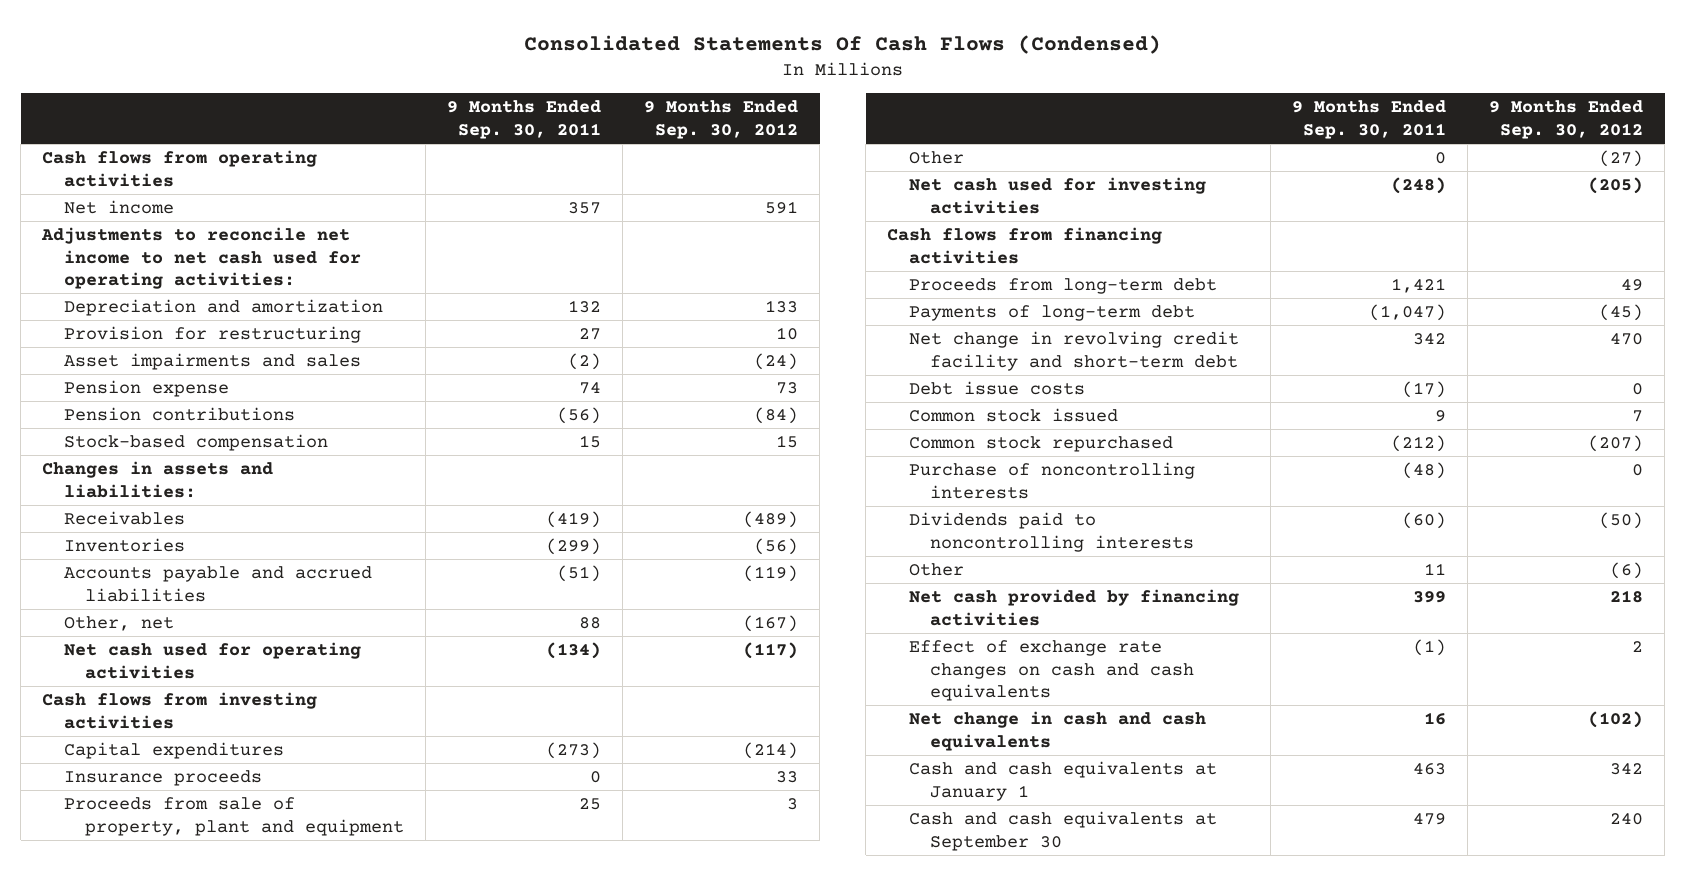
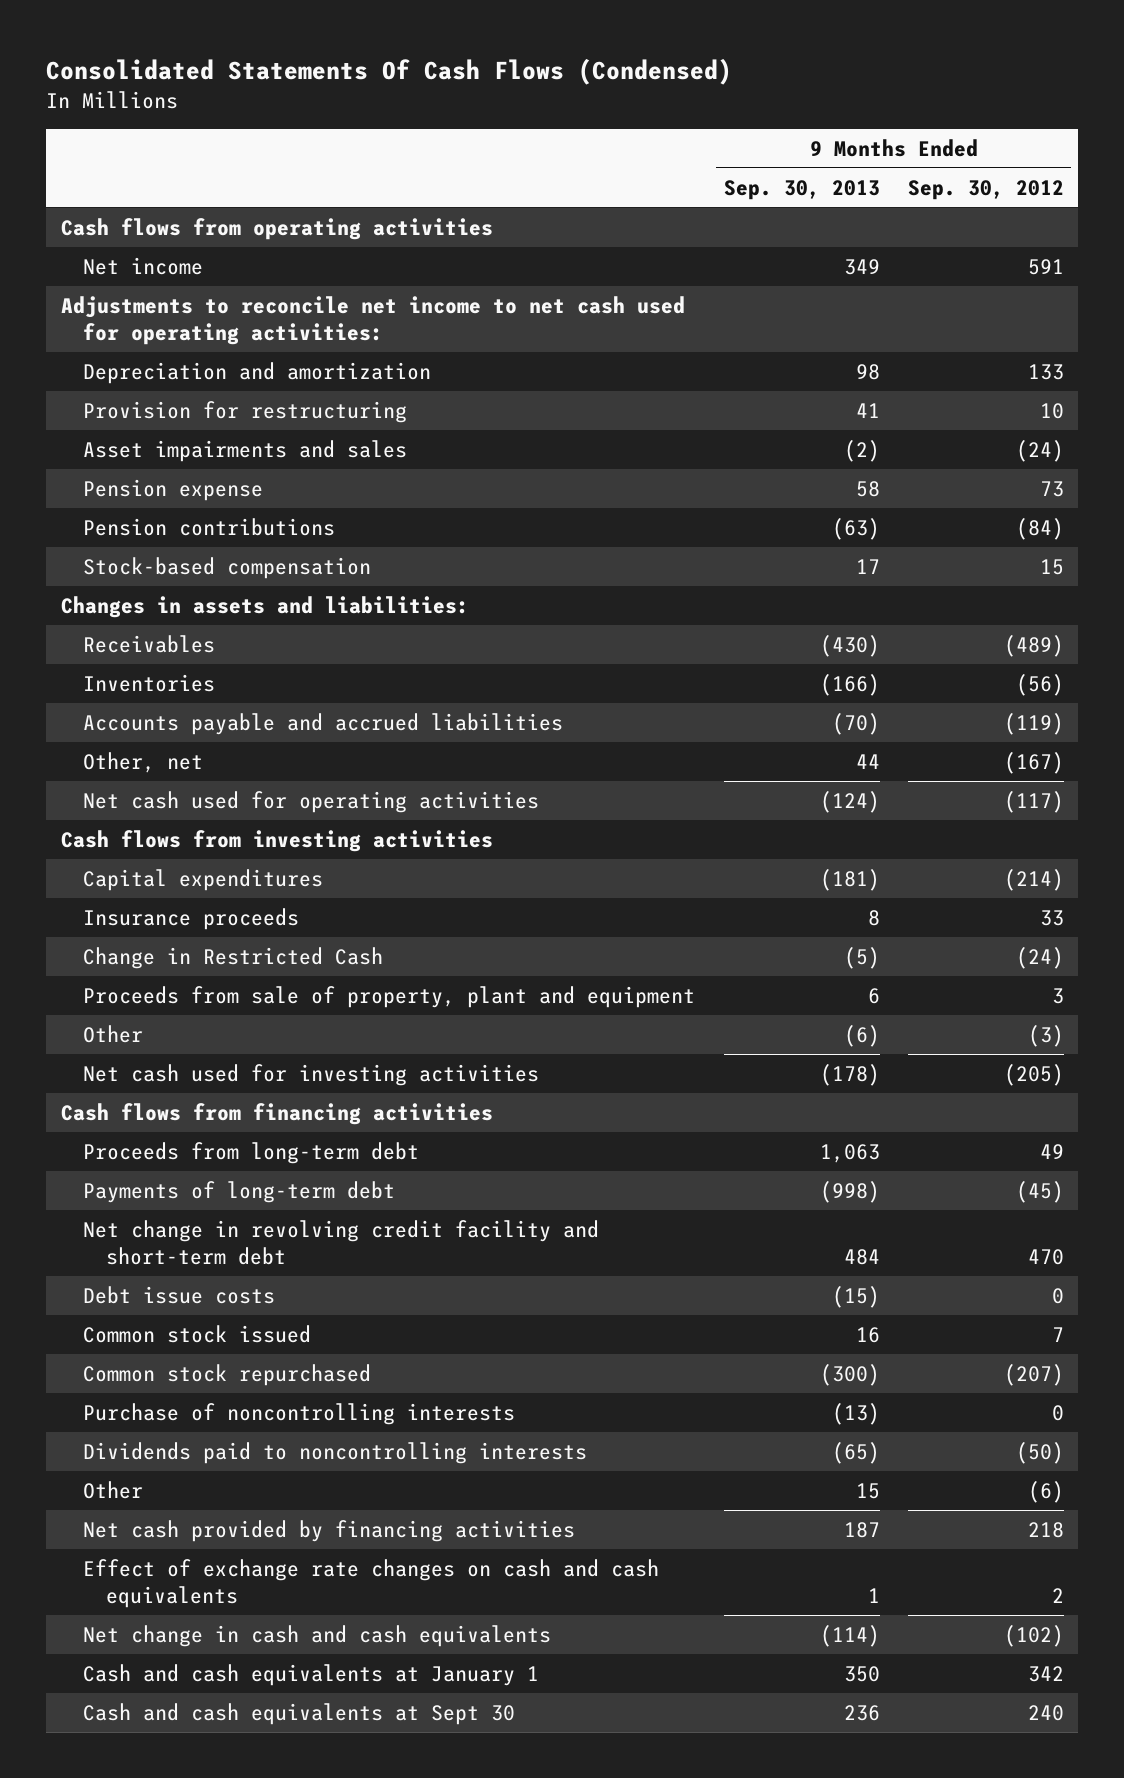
- | 9 Months Ended Sep. 30, 2011 | 9 Months Ended Sep. 30, 2012
+ | 9 Months Ended Sep. 30, 2013 | 9 Months Ended Sep. 30, 2012
+ Change in Restricted Cash | (5) | (24)
- Other | 0 | (27)
+ Other | (6) | (3)
- Cash and cash equivalents at September 30 | 479 | 240
+ Cash and cash equivalents at Sept 30 | 236 | 240

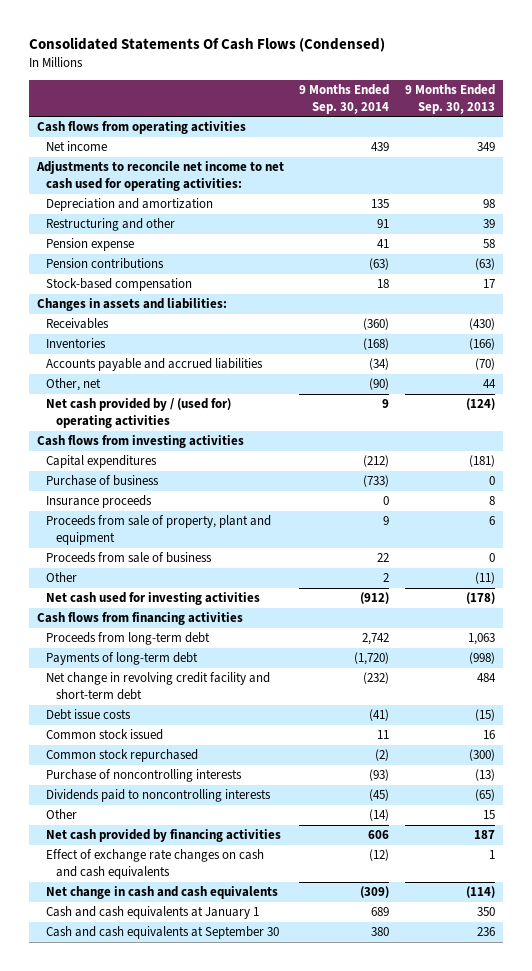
- | 9 Months Ended Sep. 30, 2013 | 9 Months Ended Sep. 30, 2012
+ | 9 Months Ended Sep. 30, 2014 | 9 Months Ended Sep. 30, 2013
- Provision for restructuring | 41 | 10
- Asset impairments and sales | (2) | (24)
+ Restructuring and other | 91 | 39
- Net cash used for operating activities | (124) | (117)
+ Net cash provided by / (used for) operating activities | 9 | (124)
+ Purchase of business | (733) | 0
- Change in Restricted Cash | (5) | (24)
- Other | (6) | (3)
+ Proceeds from sale of business | 22 | 0
+ Other | 2 | (11)
- Cash and cash equivalents at Sept 30 | 236 | 240
+ Cash and cash equivalents at September 30 | 380 | 236

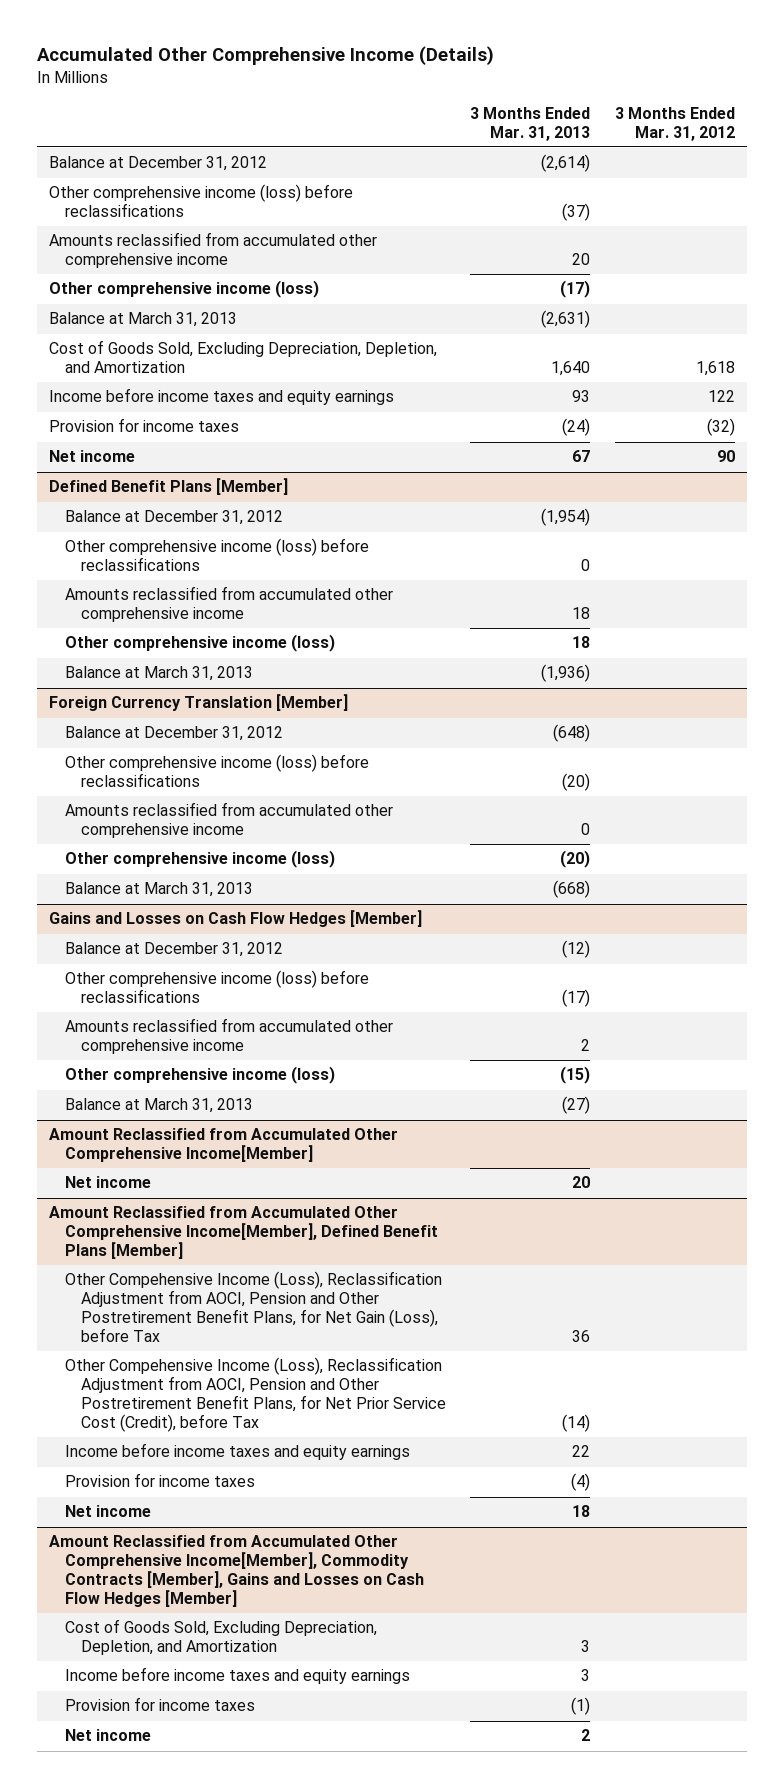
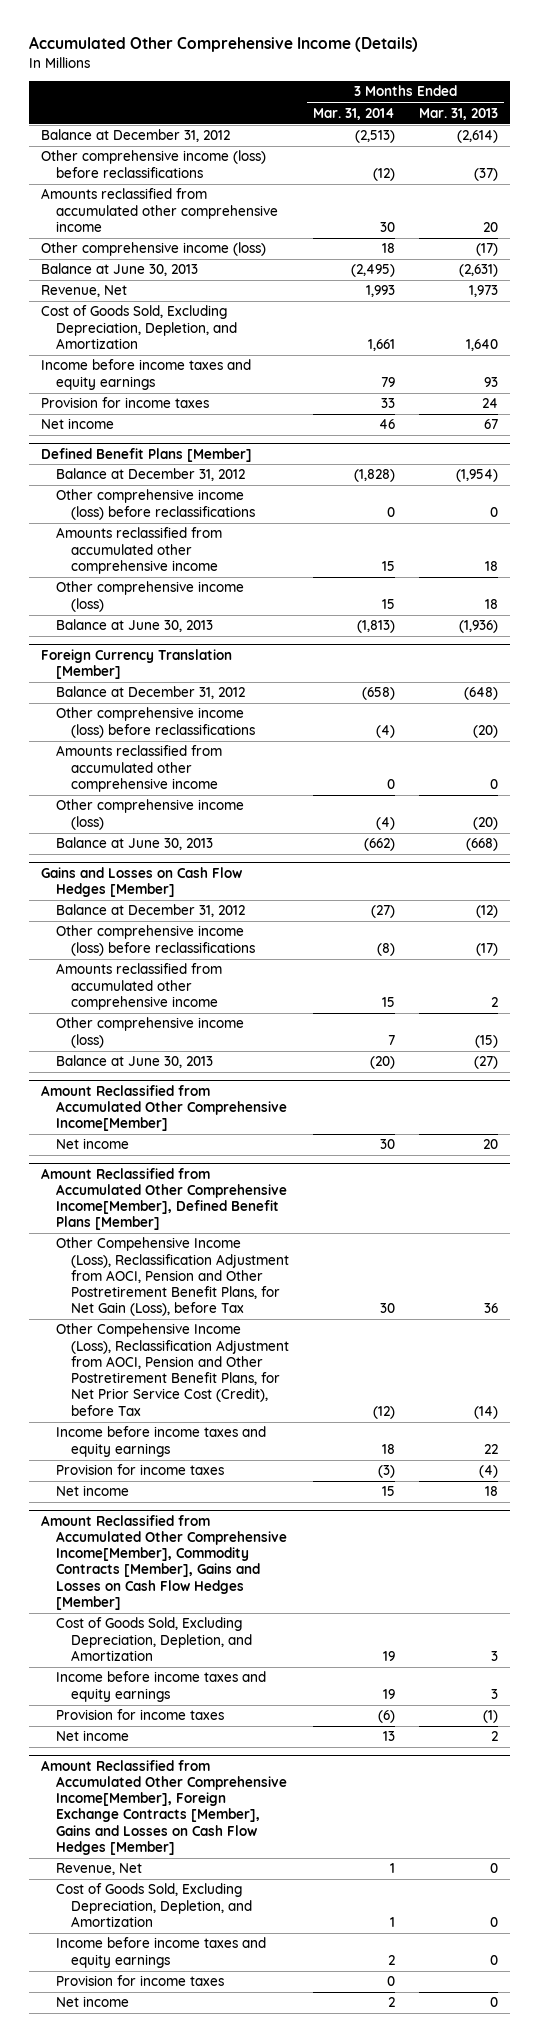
- | 3 Months Ended Mar. 31, 2013 | 3 Months Ended Mar. 31, 2012
+ | 3 Months Ended Mar. 31, 2014 | 3 Months Ended Mar. 31, 2013
- Balance at March 31, 2013 | (2,631) |
+ Balance at June 30, 2013 | (2,495) | (2,631)
+ Revenue, Net | 1,993 | 1,973
- Provision for income taxes | (24) | (32)
+ Provision for income taxes | 33 | 24
@ Defined Benefit Plans [Member]
- Balance at March 31, 2013 | (1,936) |
+ Balance at June 30, 2013 | (1,813) | (1,936)
@ Foreign Currency Translation [Member]
- Balance at March 31, 2013 | (668) |
+ Balance at June 30, 2013 | (662) | (668)
@ Gains and Losses on Cash Flow Hedges [Member]
- Balance at March 31, 2013 | (27) |
+ Balance at June 30, 2013 | (20) | (27)
+ Amount Reclassified from Accumulated Other Comprehensive Income[Member], Foreign Exchange Contracts [Member], Gains and Losses on Cash Flow Hedges [Member]
+ Revenue, Net | 1 | 0
+ Cost of Goods Sold, Excluding Depreciation, Depletion, and Amortization | 1 | 0
+ Income before income taxes and equity earnings | 2 | 0
+ Provision for income taxes | 0 |
+ Net income | 2 | 0

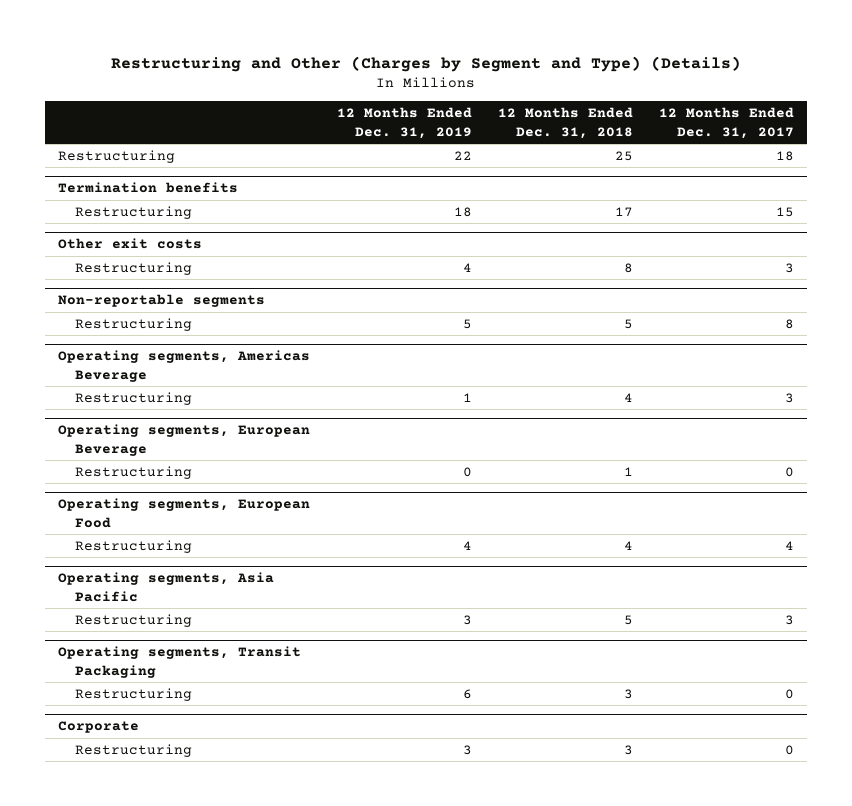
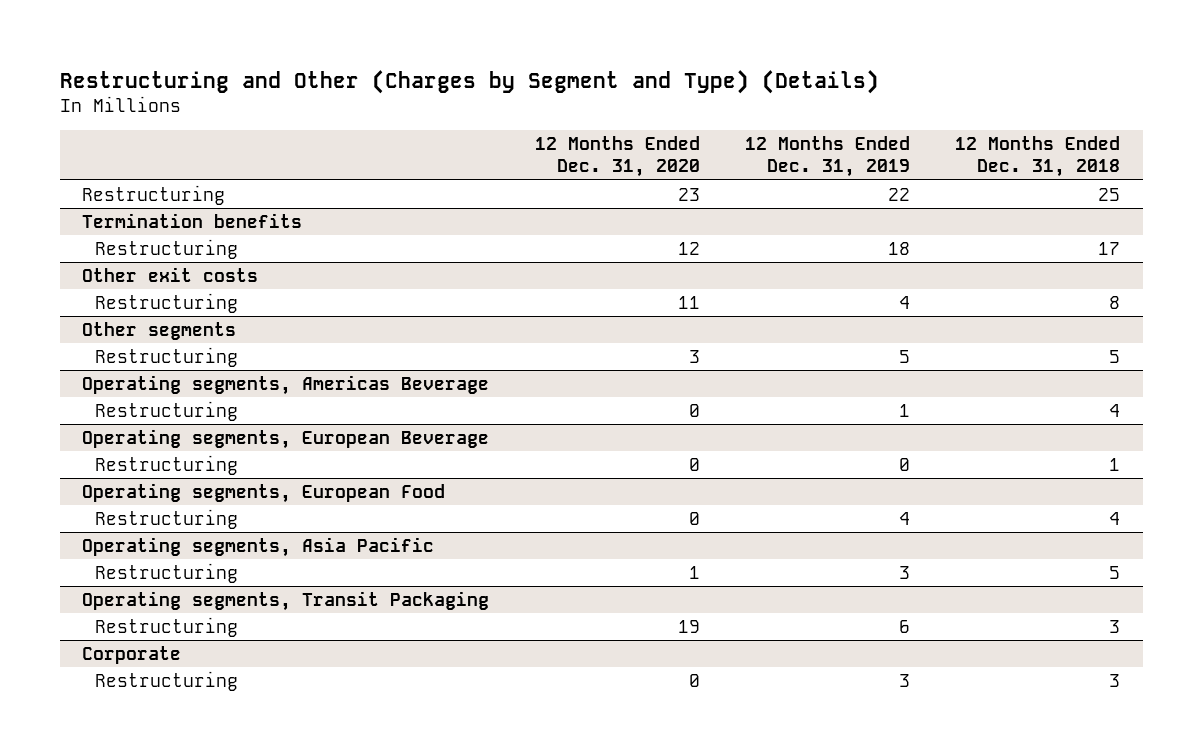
- | 12 Months Ended Dec. 31, 2019 | 12 Months Ended Dec. 31, 2018 | 12 Months Ended Dec. 31, 2017
+ | 12 Months Ended Dec. 31, 2020 | 12 Months Ended Dec. 31, 2019 | 12 Months Ended Dec. 31, 2018
- Non-reportable segments
+ Other segments

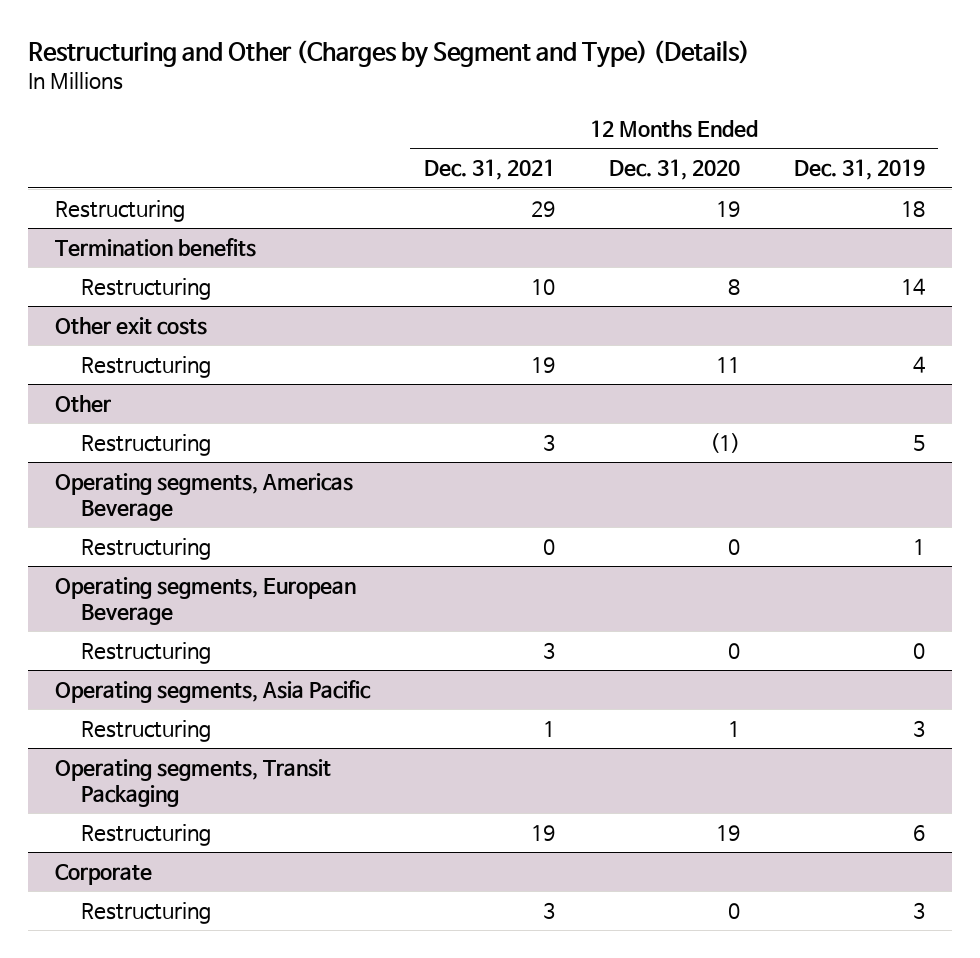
- | 12 Months Ended Dec. 31, 2020 | 12 Months Ended Dec. 31, 2019 | 12 Months Ended Dec. 31, 2018
+ | 12 Months Ended Dec. 31, 2021 | 12 Months Ended Dec. 31, 2020 | 12 Months Ended Dec. 31, 2019
- Restructuring | 23 | 22 | 25
+ Restructuring | 29 | 19 | 18
@ Termination benefits
- Restructuring | 12 | 18 | 17
+ Restructuring | 10 | 8 | 14
- Other segments
- Restructuring | 3 | 5 | 5
+ Other
+ Restructuring | 3 | (1) | 5
- Operating segments, European Food
- Restructuring | 0 | 4 | 4

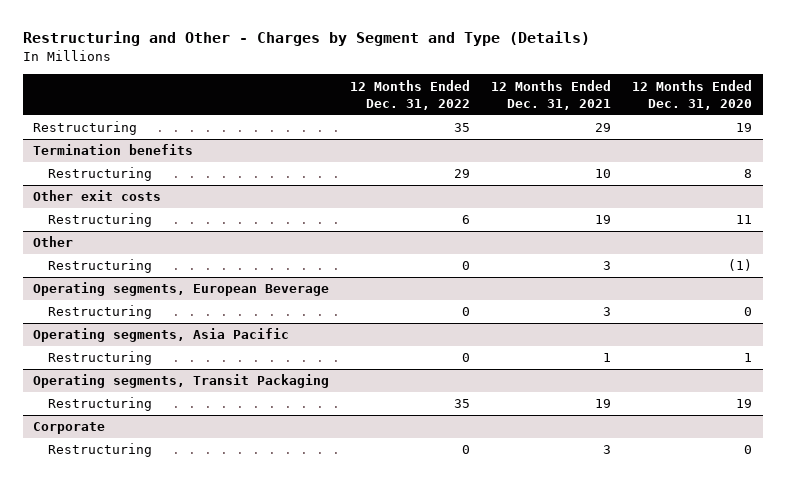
- Restructuring and Other (Charges by Segment and Type) (Details)
+ Restructuring and Other - Charges by Segment and Type (Details)
- | 12 Months Ended Dec. 31, 2021 | 12 Months Ended Dec. 31, 2020 | 12 Months Ended Dec. 31, 2019
+ | 12 Months Ended Dec. 31, 2022 | 12 Months Ended Dec. 31, 2021 | 12 Months Ended Dec. 31, 2020
- Operating segments, Americas Beverage
- Restructuring | 0 | 0 | 1

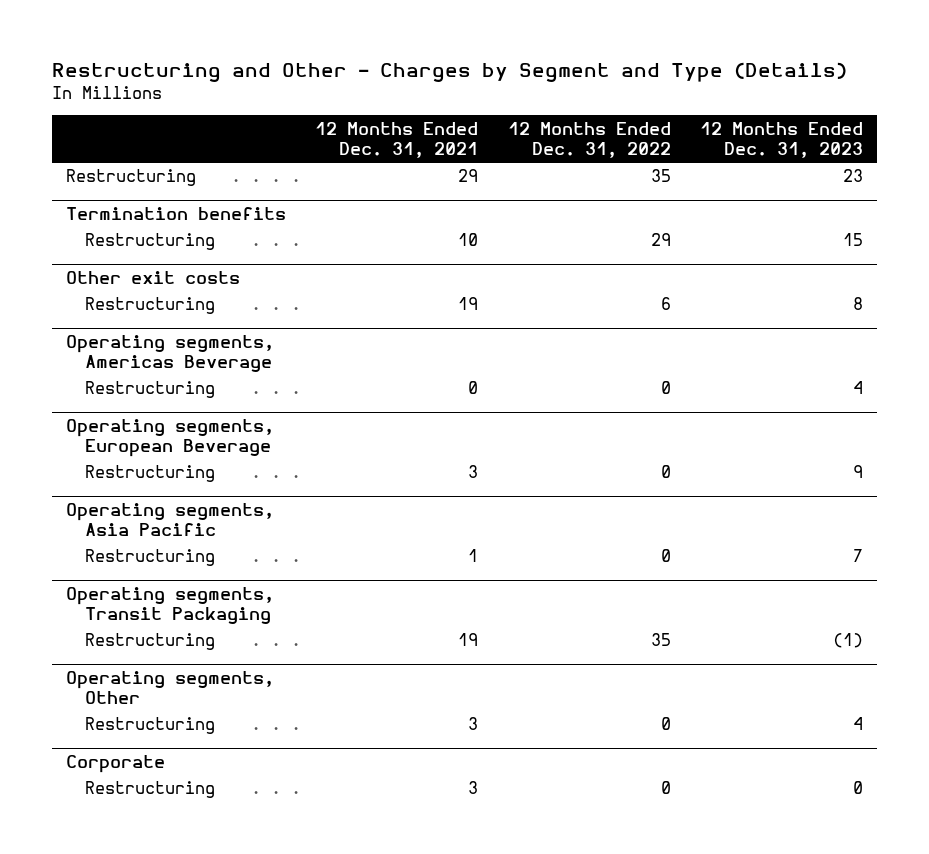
- | 12 Months Ended Dec. 31, 2022 | 12 Months Ended Dec. 31, 2021 | 12 Months Ended Dec. 31, 2020
+ | 12 Months Ended Dec. 31, 2021 | 12 Months Ended Dec. 31, 2022 | 12 Months Ended Dec. 31, 2023
- Other
- Restructuring | 0 | 3 | (1)
+ Operating segments, Americas Beverage
+ Restructuring | 0 | 0 | 4
+ Operating segments, Other
+ Restructuring | 3 | 0 | 4

